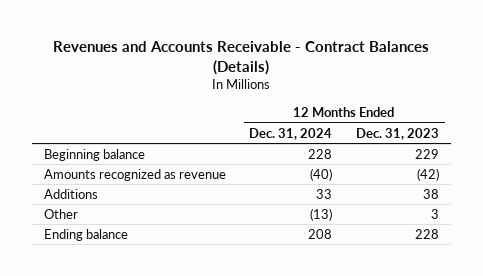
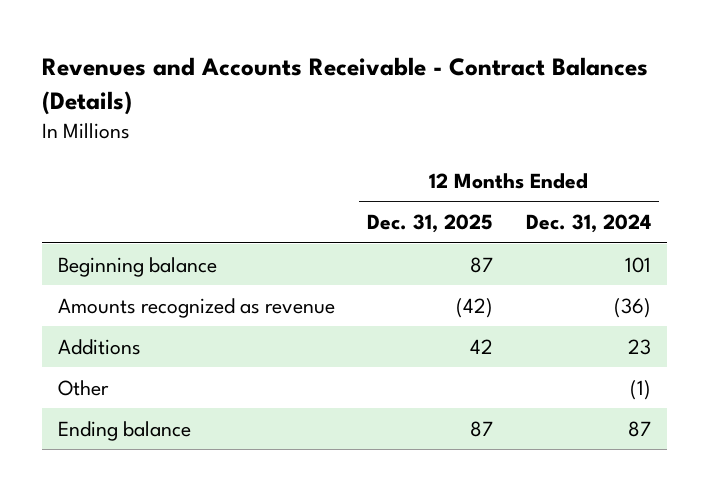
- | 12 Months Ended Dec. 31, 2024 | 12 Months Ended Dec. 31, 2023
+ | 12 Months Ended Dec. 31, 2025 | 12 Months Ended Dec. 31, 2024
- Beginning balance | 228 | 229
- Amounts recognized as revenue | (40) | (42)
- Additions | 33 | 38
- Other | (13) | 3
- Ending balance | 208 | 228
+ Beginning balance | 87 | 101
+ Amounts recognized as revenue | (42) | (36)
+ Additions | 42 | 23
+ Other | | (1)
+ Ending balance | 87 | 87

